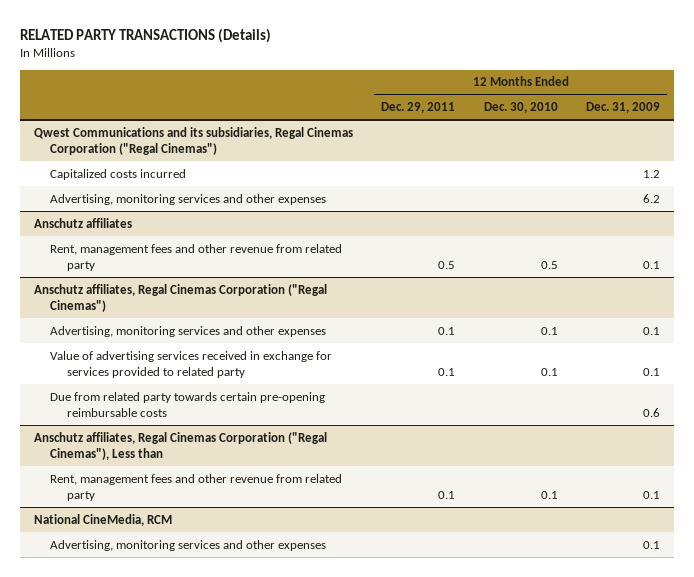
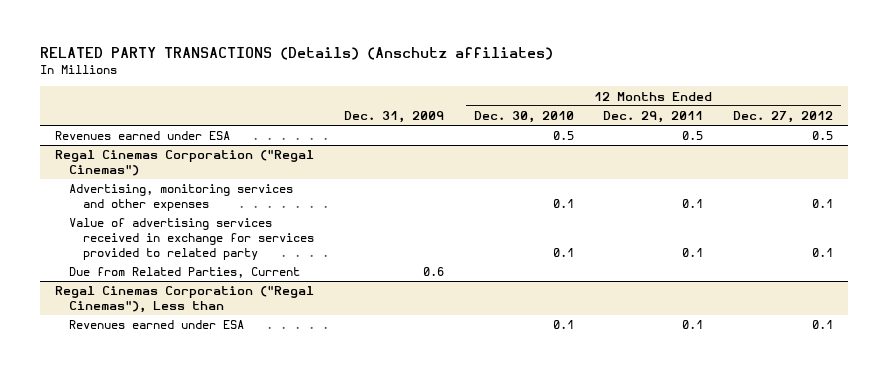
- RELATED PARTY TRANSACTIONS (Details)
+ RELATED PARTY TRANSACTIONS (Details) (Anschutz affiliates)
- | 12 Months Ended Dec. 29, 2011 | 12 Months Ended Dec. 30, 2010 | 12 Months Ended Dec. 31, 2009
+ | Dec. 31, 2009 | 12 Months Ended Dec. 30, 2010 | 12 Months Ended Dec. 29, 2011 | 12 Months Ended Dec. 27, 2012
- Qwest Communications and its subsidiaries, Regal Cinemas Corporation ("Regal Cinemas")
- Capitalized costs incurred | | | 1.2
- Advertising, monitoring services and other expenses | | | 6.2
- Anschutz affiliates
- Rent, management fees and other revenue from related party | 0.5 | 0.5 | 0.1
- Anschutz affiliates, Regal Cinemas Corporation ("Regal Cinemas")
+ Revenues earned under ESA | | 0.5 | 0.5 | 0.5
+ Regal Cinemas Corporation ("Regal Cinemas")
- Due from related party towards certain pre-opening reimbursable costs | | | 0.6
- Anschutz affiliates, Regal Cinemas Corporation ("Regal Cinemas"), Less than
- Rent, management fees and other revenue from related party | 0.1 | 0.1 | 0.1
- National CineMedia, RCM
- Advertising, monitoring services and other expenses | | | 0.1
+ Due from Related Parties, Current | 0.6 | | |
+ Regal Cinemas Corporation ("Regal Cinemas"), Less than
+ Revenues earned under ESA | | 0.1 | 0.1 | 0.1

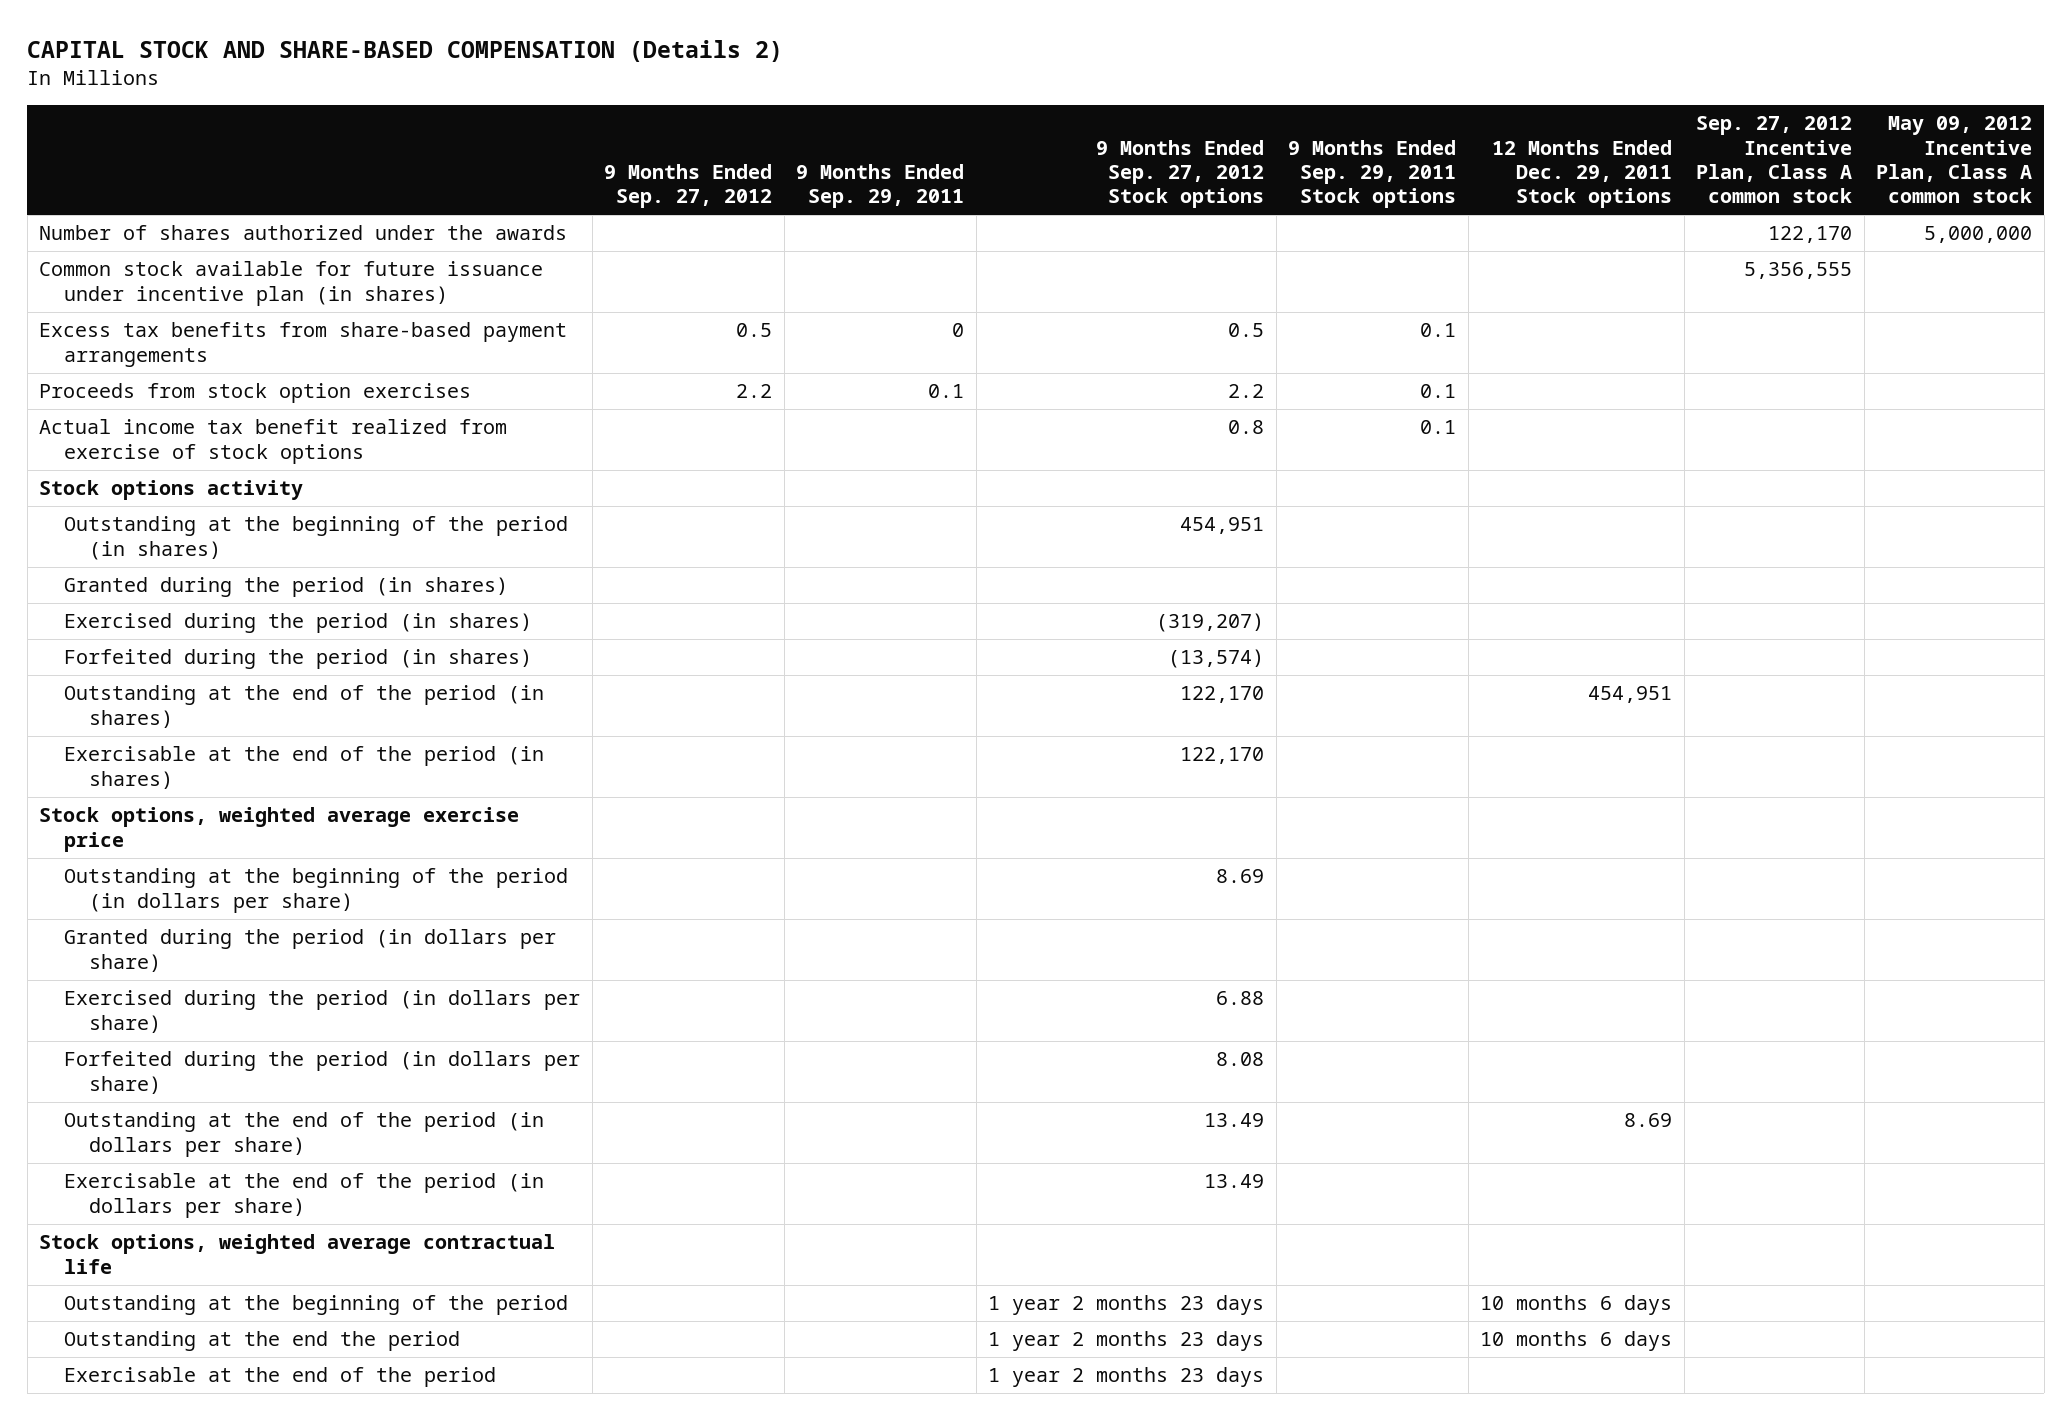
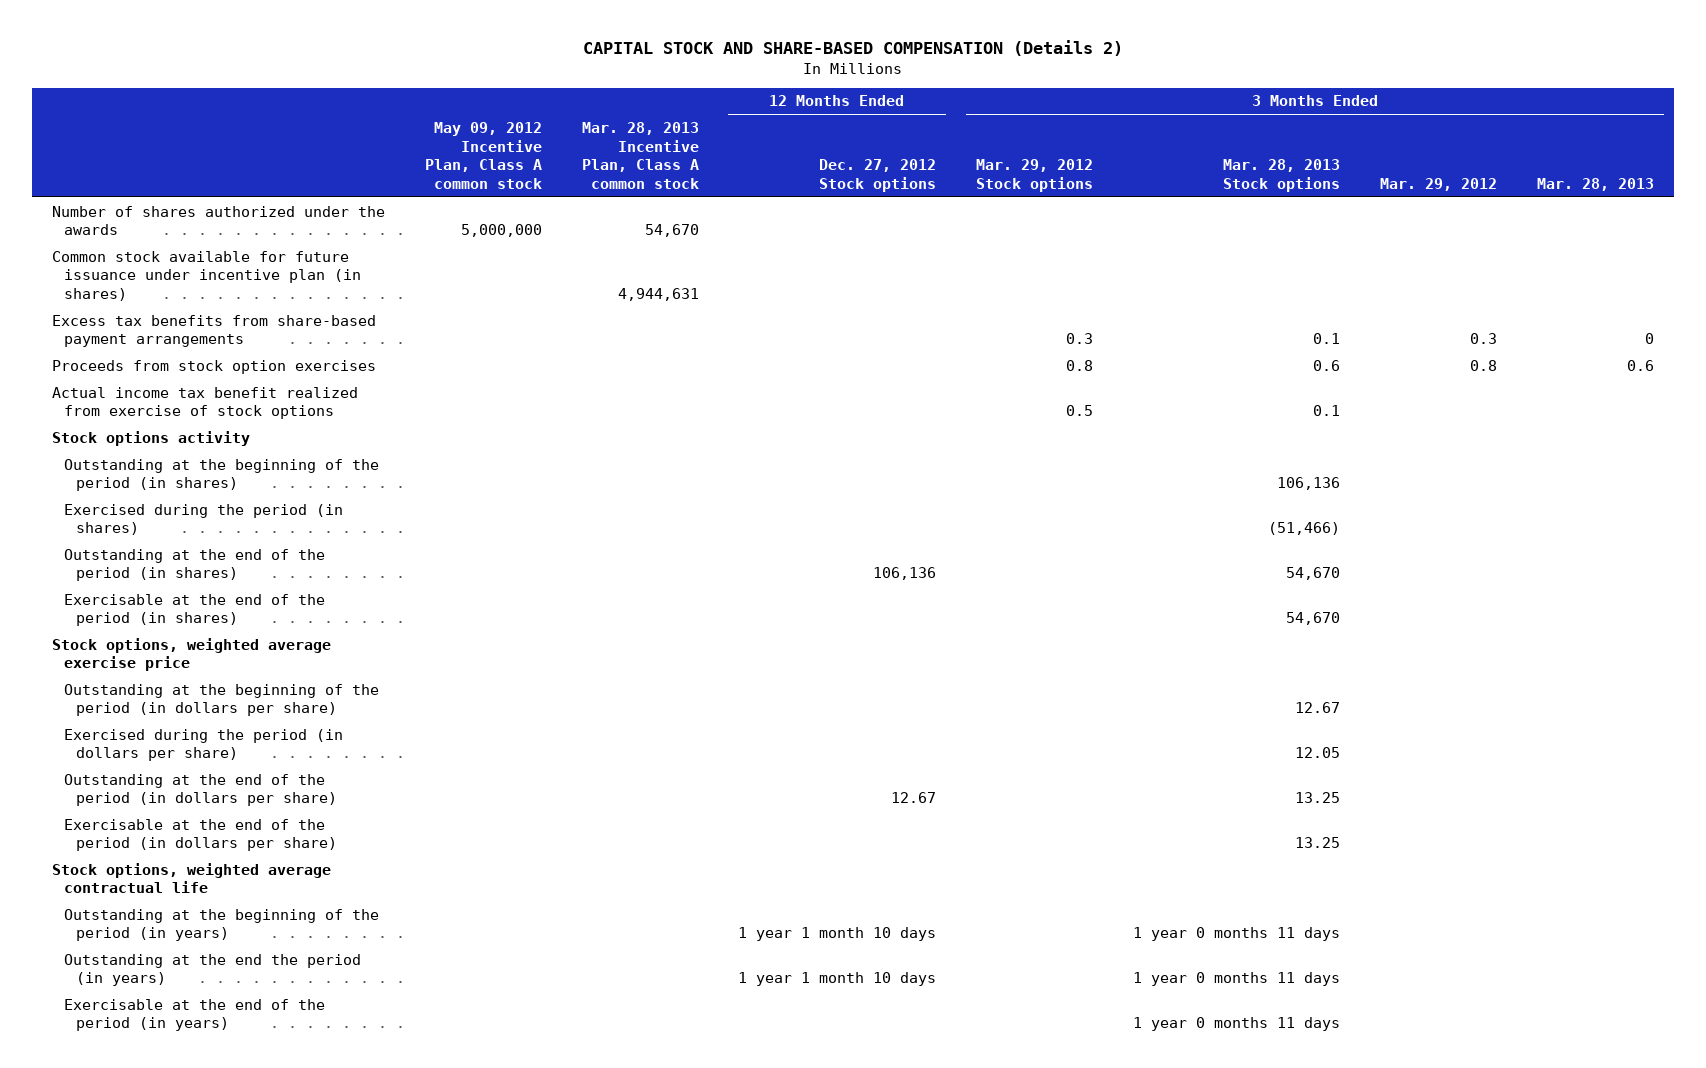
- | 9 Months Ended Sep. 27, 2012 | 9 Months Ended Sep. 29, 2011 | 9 Months Ended Sep. 27, 2012 Stock options | 9 Months Ended Sep. 29, 2011 Stock options | 12 Months Ended Dec. 29, 2011 Stock options | Sep. 27, 2012 Incentive Plan, Class A common stock | May 09, 2012 Incentive Plan, Class A common stock
+ | May 09, 2012 Incentive Plan, Class A common stock | Mar. 28, 2013 Incentive Plan, Class A common stock | 12 Months Ended Dec. 27, 2012 Stock options | 3 Months Ended Mar. 29, 2012 Stock options | 3 Months Ended Mar. 28, 2013 Stock options | 3 Months Ended Mar. 29, 2012 | 3 Months Ended Mar. 28, 2013
- Granted during the period (in shares)
- Forfeited during the period (in shares) | | | (13,574) | | | |
- Granted during the period (in dollars per share)
- Forfeited during the period (in dollars per share) | | | 8.08 | | | |
- Outstanding at the beginning of the period | | | 1 year 2 months 23 days | | 10 months 6 days | |
- Outstanding at the end the period | | | 1 year 2 months 23 days | | 10 months 6 days | |
- Exercisable at the end of the period | | | 1 year 2 months 23 days | | | |
+ Outstanding at the beginning of the period (in years) | | | 1 year 1 month 10 days | | 1 year 0 months 11 days | |
+ Outstanding at the end the period (in years) | | | 1 year 1 month 10 days | | 1 year 0 months 11 days | |
+ Exercisable at the end of the period (in years) | | | | | 1 year 0 months 11 days | |

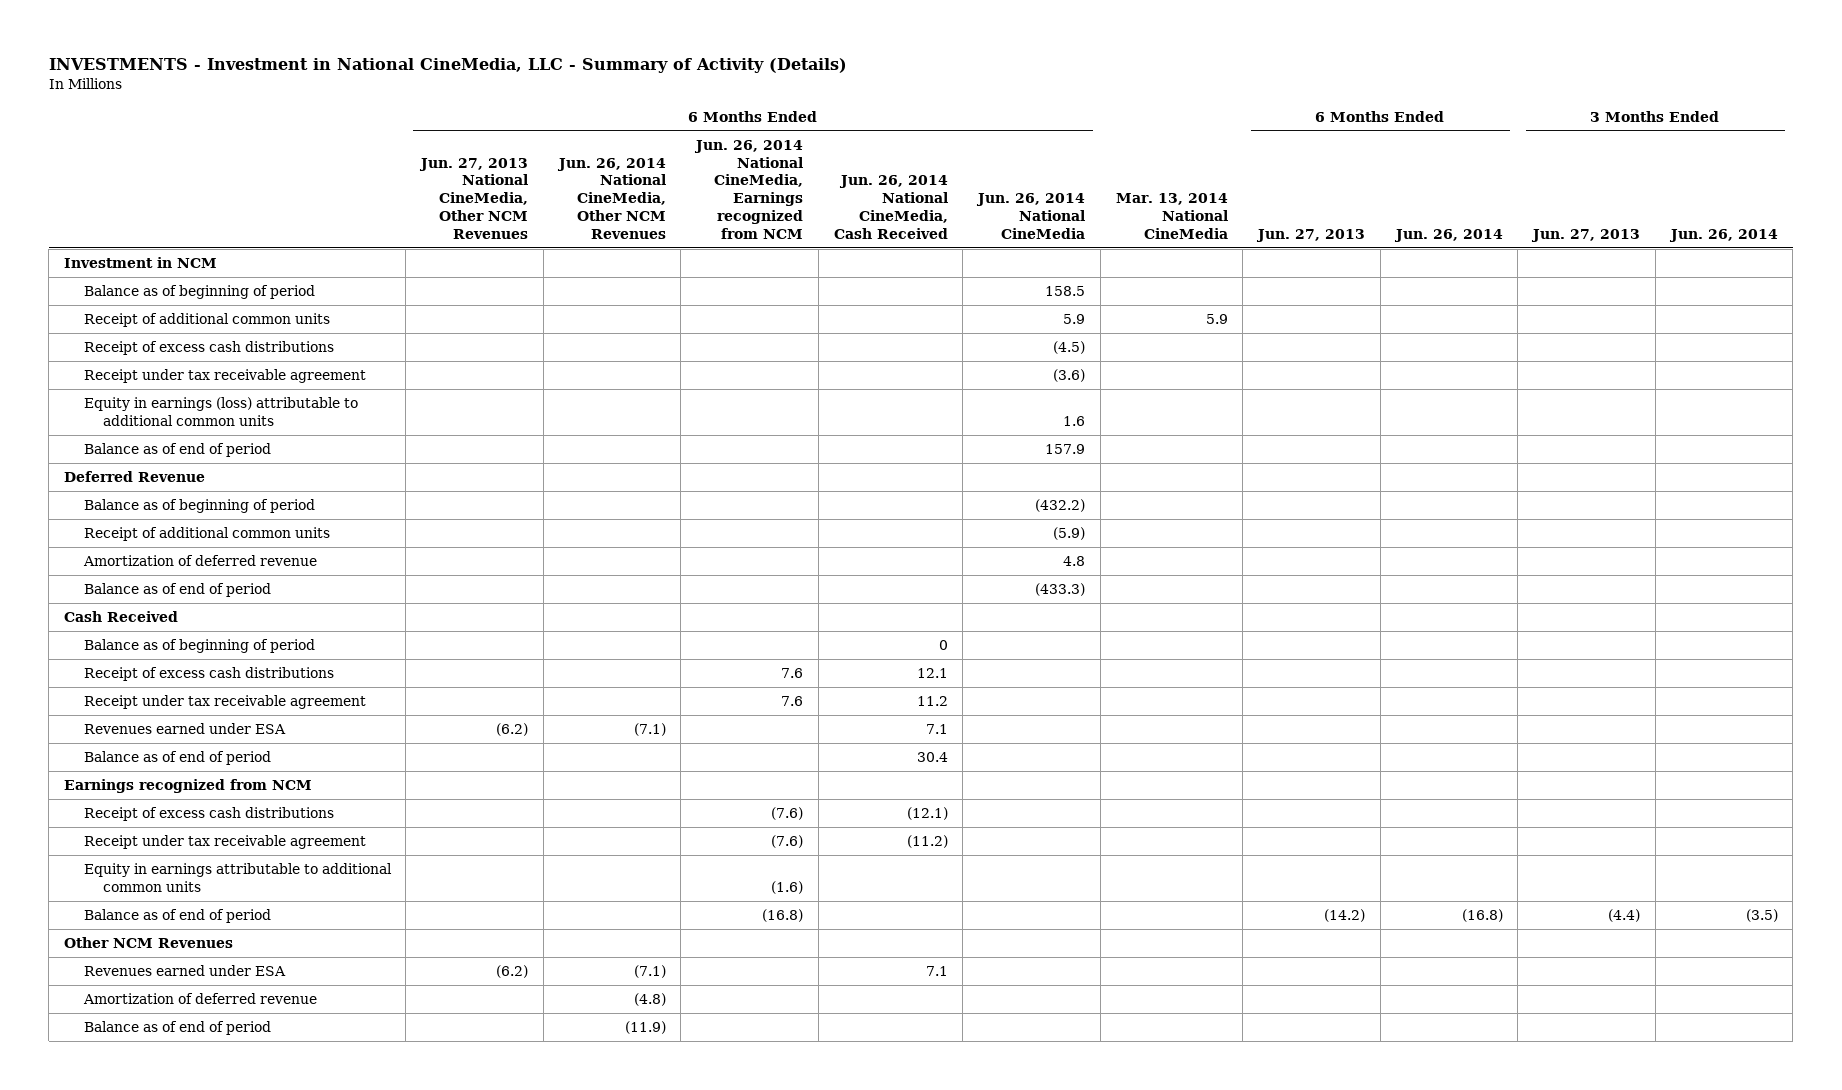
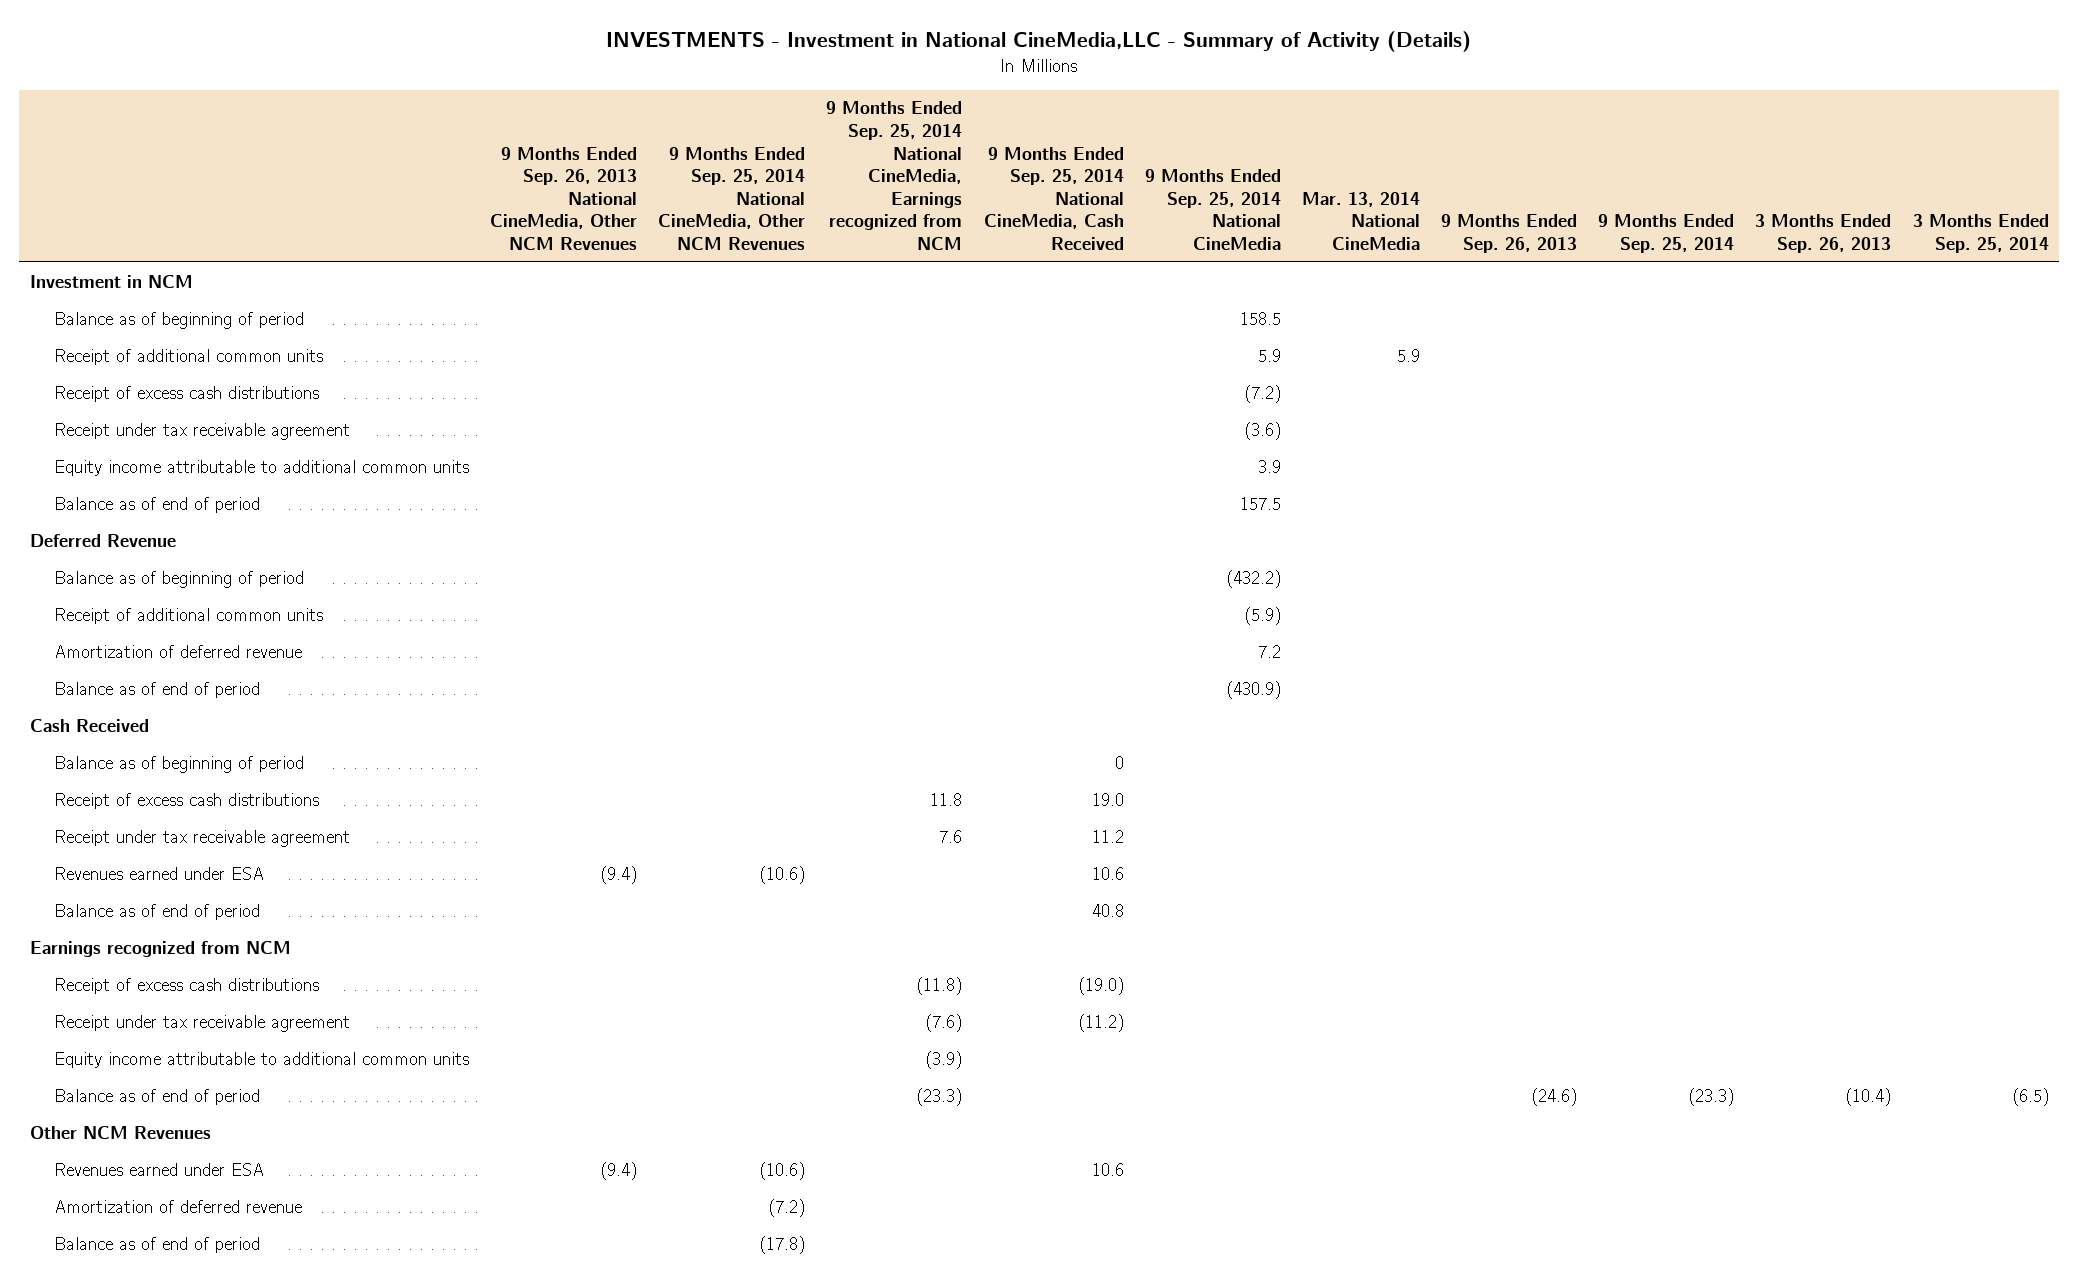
- INVESTMENTS - Investment in National CineMedia, LLC - Summary of Activity (Details)
+ INVESTMENTS - Investment in National CineMedia,LLC - Summary of Activity (Details)
- | 6 Months Ended Jun. 27, 2013 National CineMedia, Other NCM Revenues | 6 Months Ended Jun. 26, 2014 National CineMedia, Other NCM Revenues | 6 Months Ended Jun. 26, 2014 National CineMedia, Earnings recognized from NCM | 6 Months Ended Jun. 26, 2014 National CineMedia, Cash Received | 6 Months Ended Jun. 26, 2014 National CineMedia | Mar. 13, 2014 National CineMedia | 6 Months Ended Jun. 27, 2013 | 6 Months Ended Jun. 26, 2014 | 3 Months Ended Jun. 27, 2013 | 3 Months Ended Jun. 26, 2014
+ | 9 Months Ended Sep. 26, 2013 National CineMedia, Other NCM Revenues | 9 Months Ended Sep. 25, 2014 National CineMedia, Other NCM Revenues | 9 Months Ended Sep. 25, 2014 National CineMedia, Earnings recognized from NCM | 9 Months Ended Sep. 25, 2014 National CineMedia, Cash Received | 9 Months Ended Sep. 25, 2014 National CineMedia | Mar. 13, 2014 National CineMedia | 9 Months Ended Sep. 26, 2013 | 9 Months Ended Sep. 25, 2014 | 3 Months Ended Sep. 26, 2013 | 3 Months Ended Sep. 25, 2014
- Equity in earnings (loss) attributable to additional common units | | | | | 1.6 | | | | |
+ Equity income attributable to additional common units | | | | | 3.9 | | | | |
- Equity in earnings attributable to additional common units | | | (1.6) | | | | | | |
+ Equity income attributable to additional common units | | | (3.9) | | | | | | |

